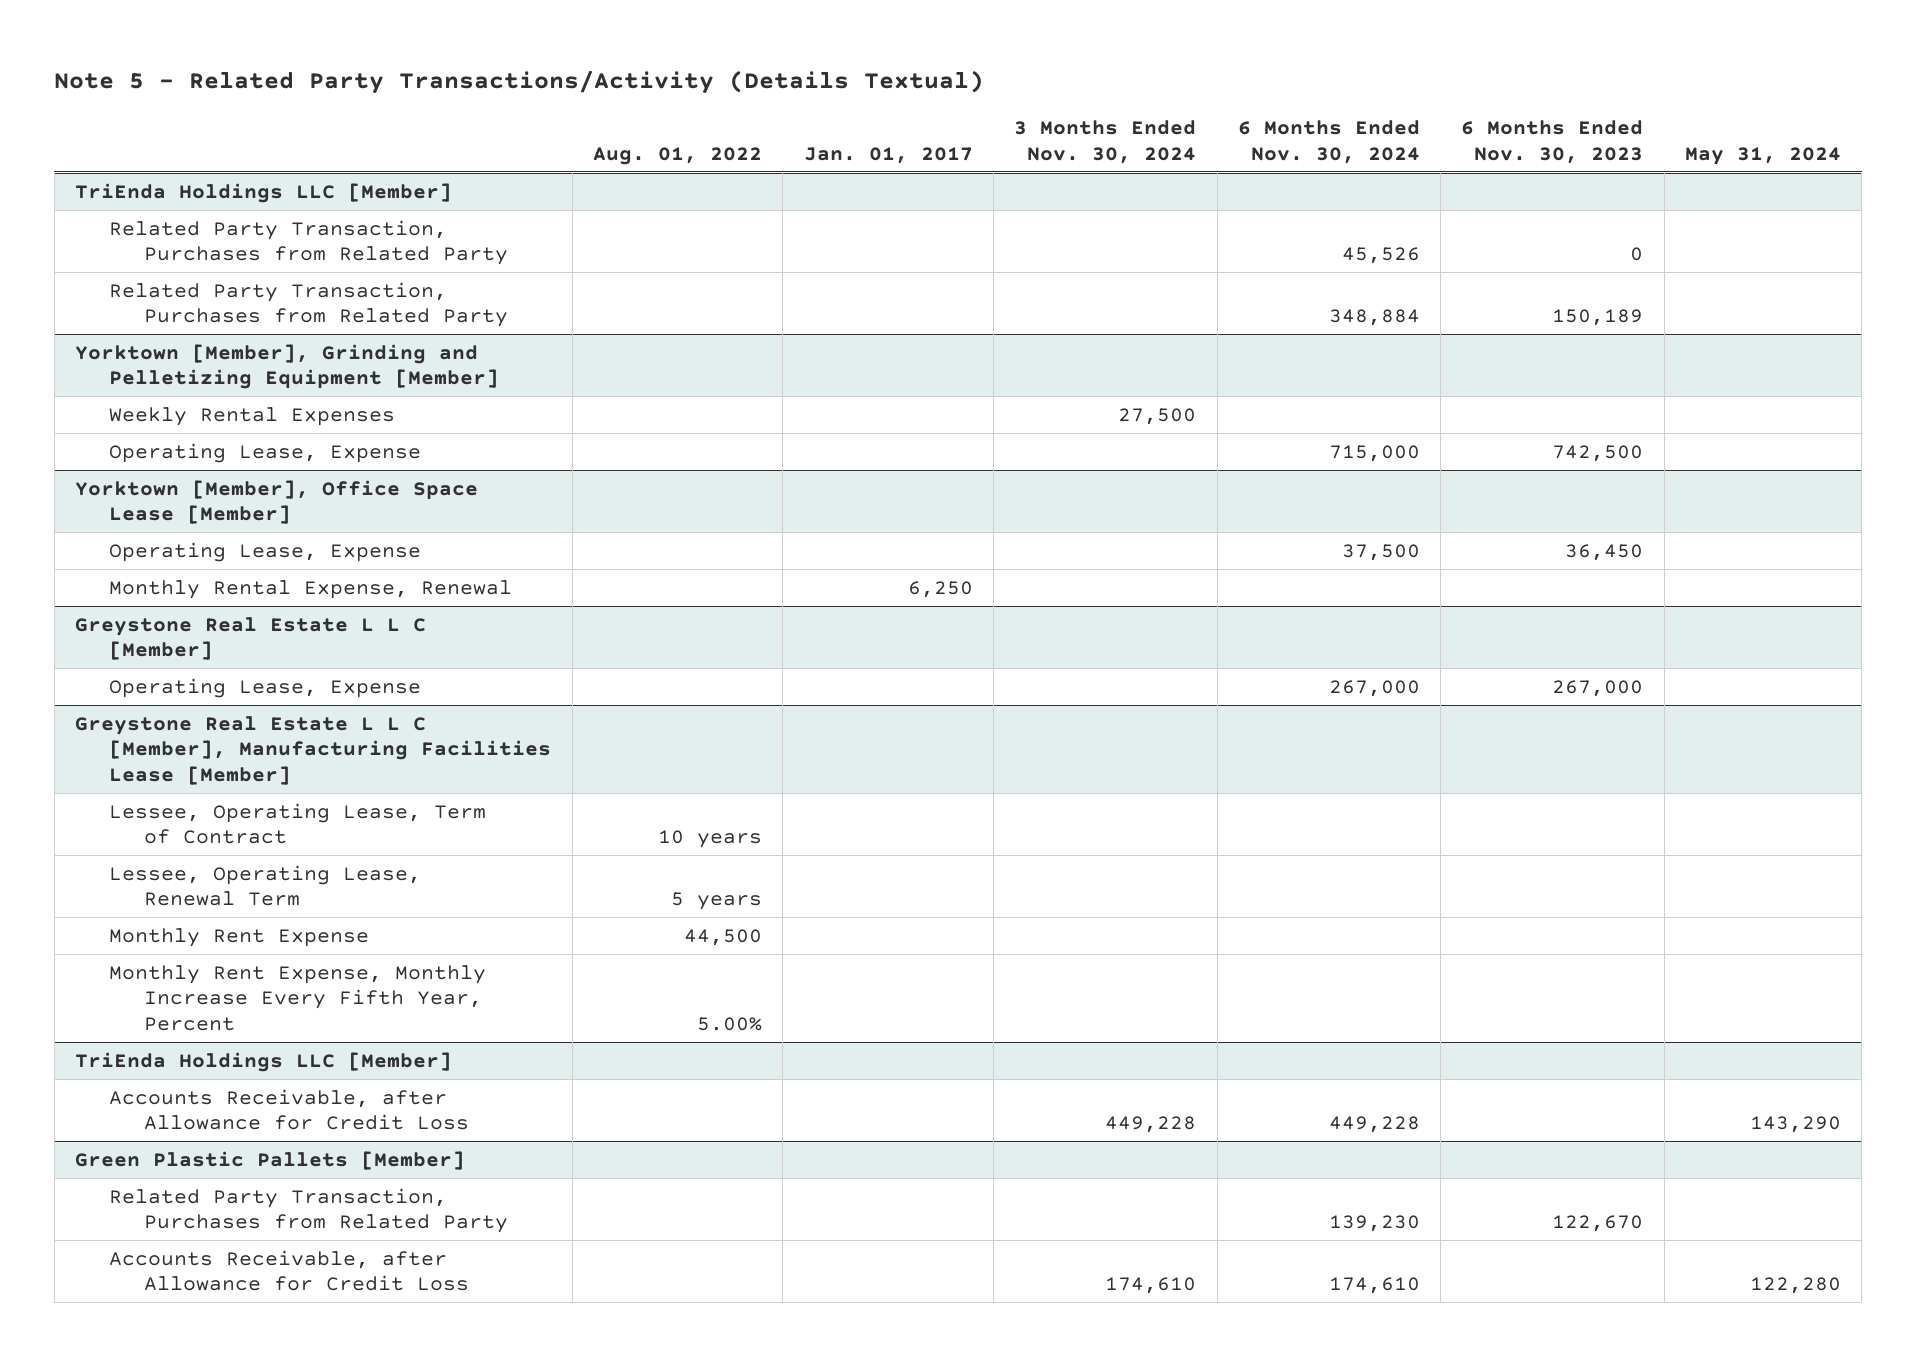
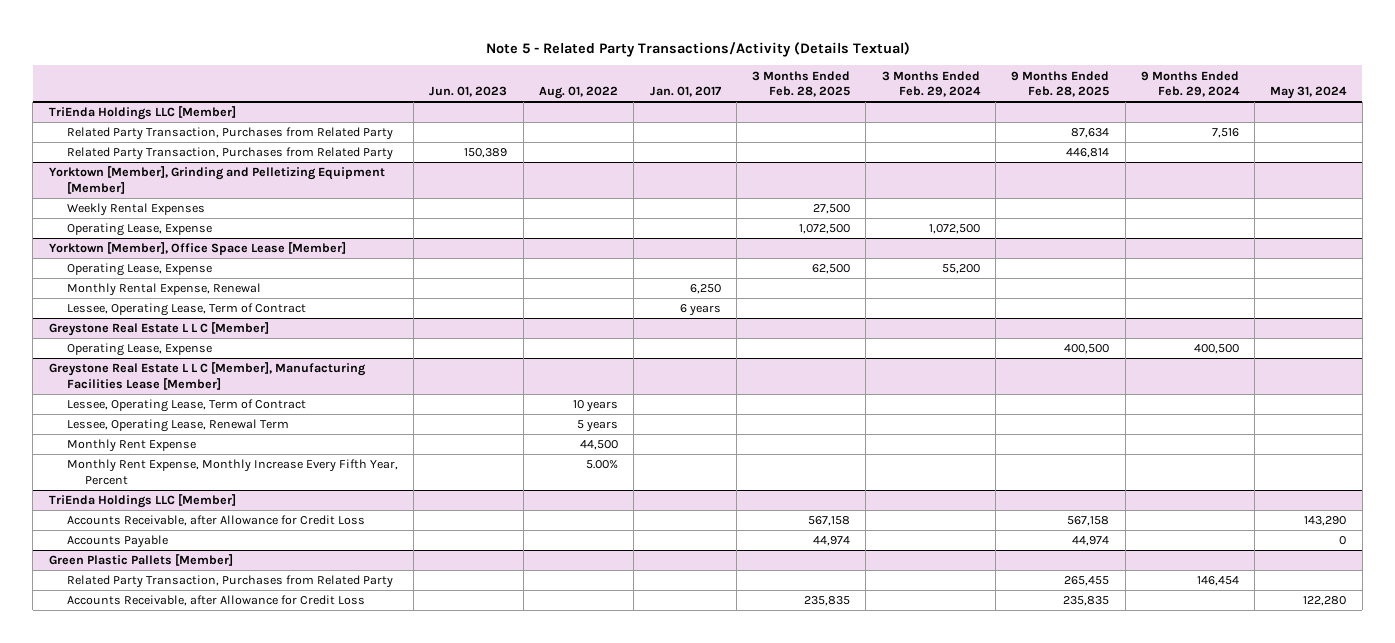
- | Aug. 01, 2022 | Jan. 01, 2017 | 3 Months Ended Nov. 30, 2024 | 6 Months Ended Nov. 30, 2024 | 6 Months Ended Nov. 30, 2023 | May 31, 2024
+ | Jun. 01, 2023 | Aug. 01, 2022 | Jan. 01, 2017 | 3 Months Ended Feb. 28, 2025 | 3 Months Ended Feb. 29, 2024 | 9 Months Ended Feb. 28, 2025 | 9 Months Ended Feb. 29, 2024 | May 31, 2024
@ Yorktown [Member], Office Space Lease [Member]
+ Lessee, Operating Lease, Term of Contract | | | 6 years | | | | |
@ TriEnda Holdings LLC [Member]
+ Accounts Payable | | | | 44,974 | | 44,974 | | 0

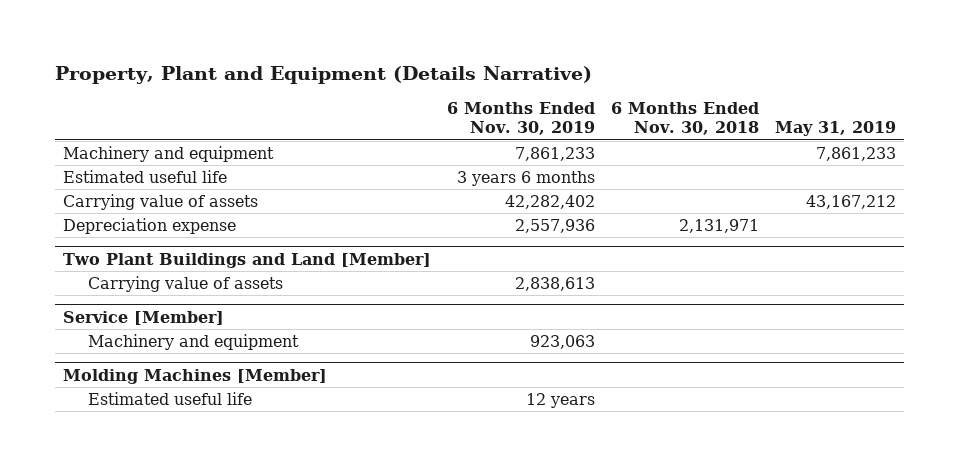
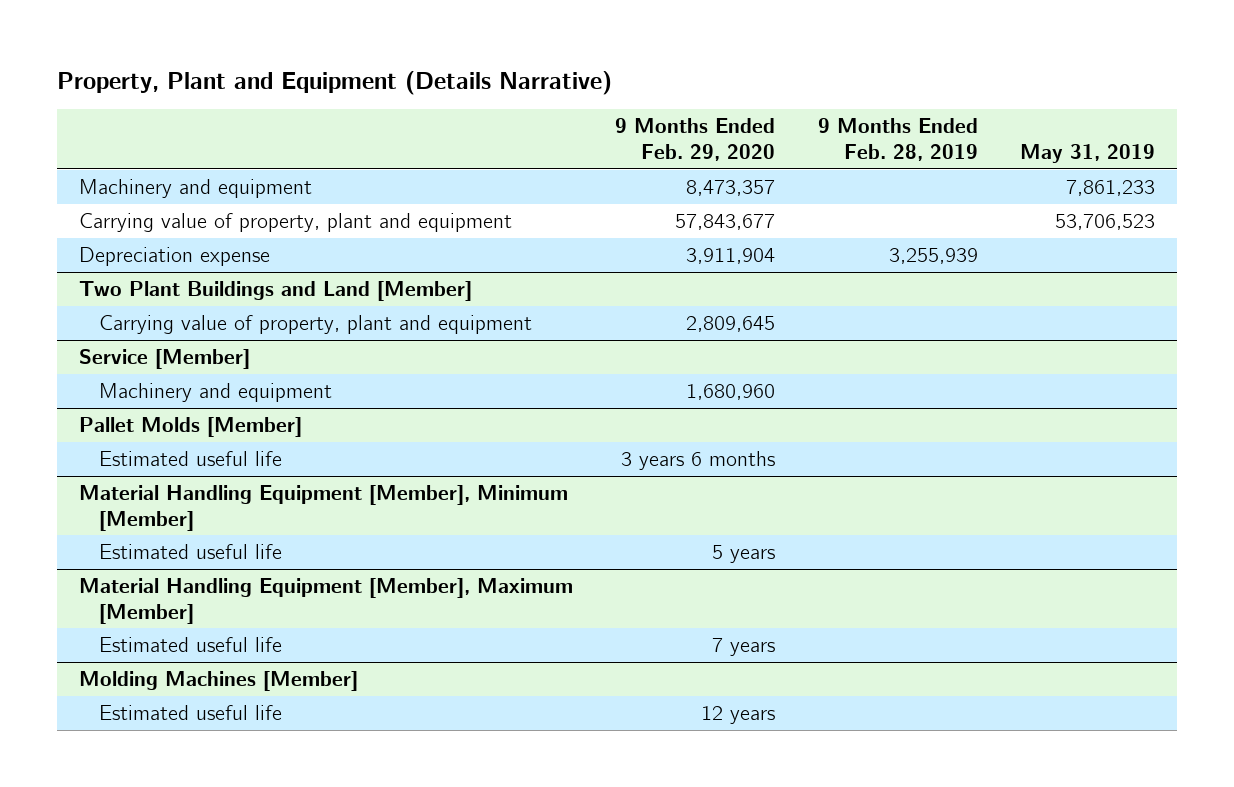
- | 6 Months Ended Nov. 30, 2019 | 6 Months Ended Nov. 30, 2018 | May 31, 2019
+ | 9 Months Ended Feb. 29, 2020 | 9 Months Ended Feb. 28, 2019 | May 31, 2019
- Estimated useful life | 3 years 6 months | |
- Carrying value of assets | 42,282,402 | | 43,167,212
+ Carrying value of property, plant and equipment | 57,843,677 | | 53,706,523
@ Two Plant Buildings and Land [Member]
- Carrying value of assets | 2,838,613 | |
+ Carrying value of property, plant and equipment | 2,809,645 | |
+ Pallet Molds [Member]
+ Estimated useful life | 3 years 6 months | |
+ Material Handling Equipment [Member], Minimum [Member]
+ Estimated useful life | 5 years | |
+ Material Handling Equipment [Member], Maximum [Member]
+ Estimated useful life | 7 years | |

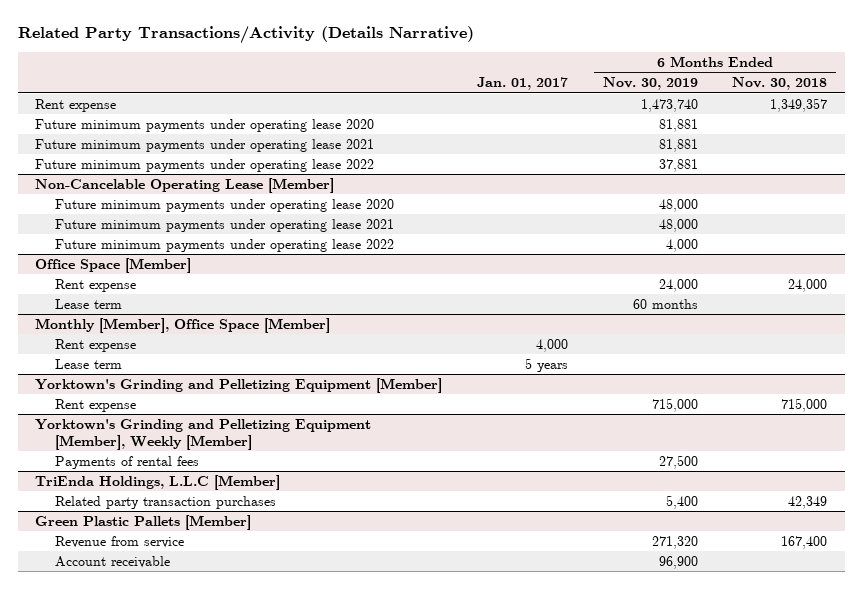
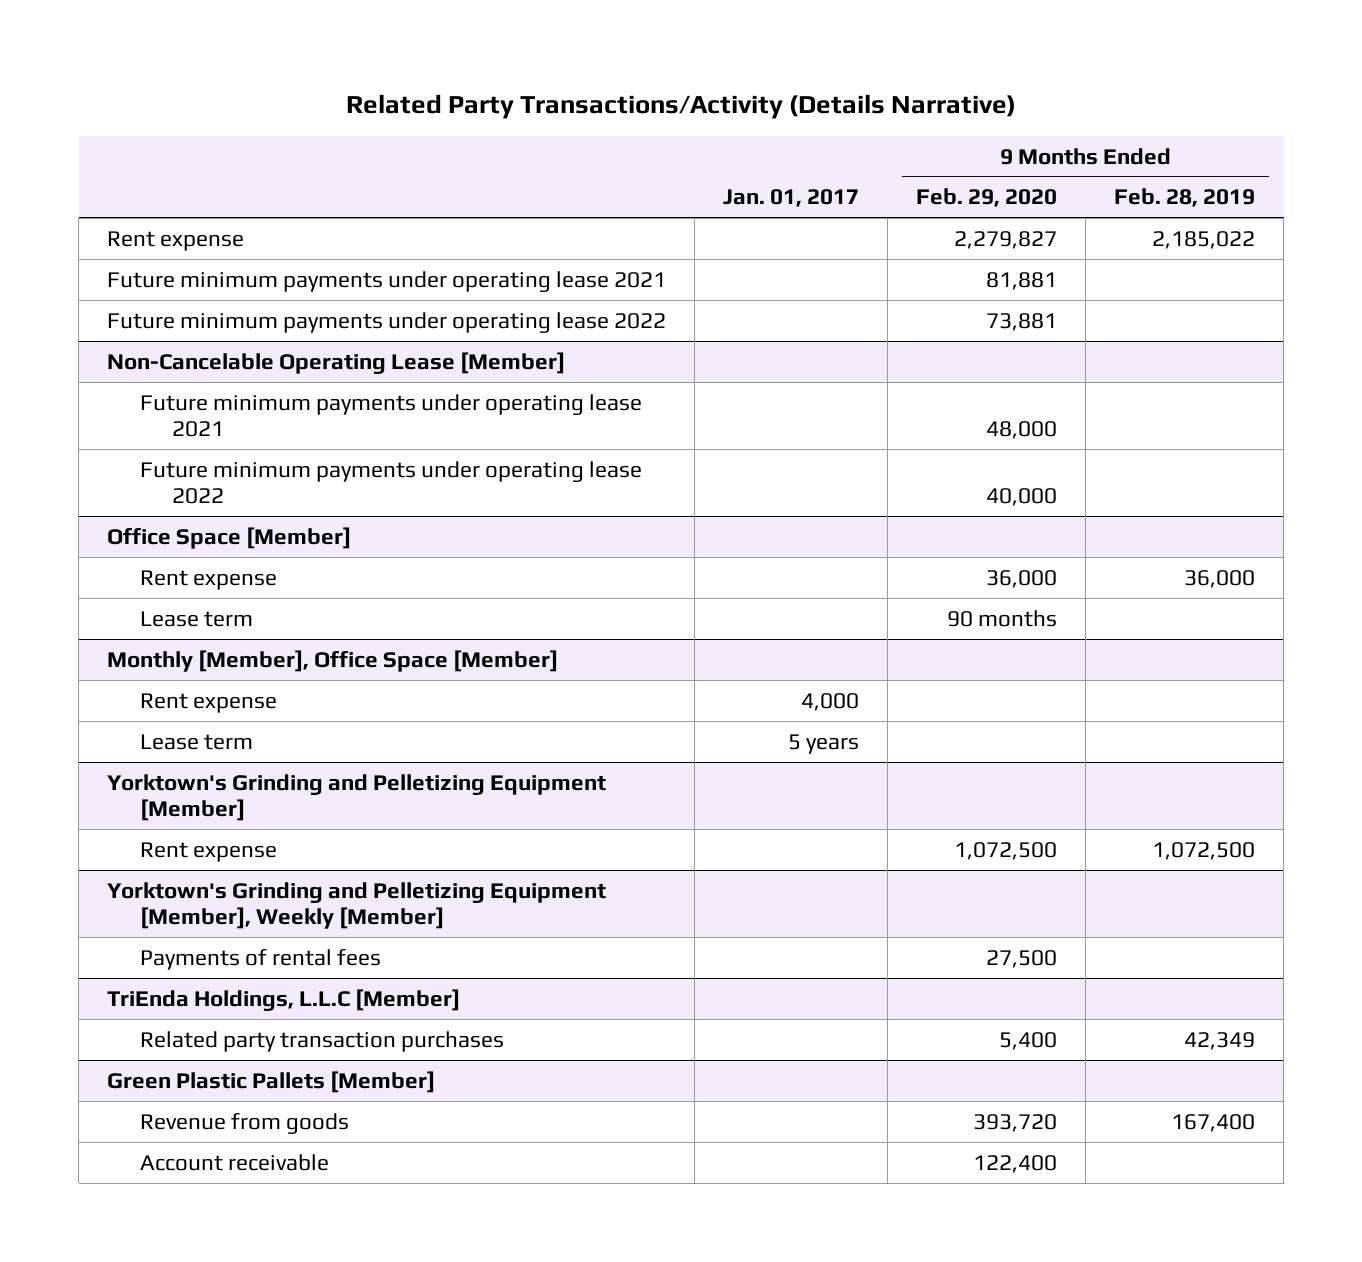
- | Jan. 01, 2017 | 6 Months Ended Nov. 30, 2019 | 6 Months Ended Nov. 30, 2018
+ | Jan. 01, 2017 | 9 Months Ended Feb. 29, 2020 | 9 Months Ended Feb. 28, 2019
- Future minimum payments under operating lease 2020 | | 81,881 |
@ Non-Cancelable Operating Lease [Member]
- Future minimum payments under operating lease 2020 | | 48,000 |
@ Green Plastic Pallets [Member]
- Revenue from service | | 271,320 | 167,400
+ Revenue from goods | | 393,720 | 167,400

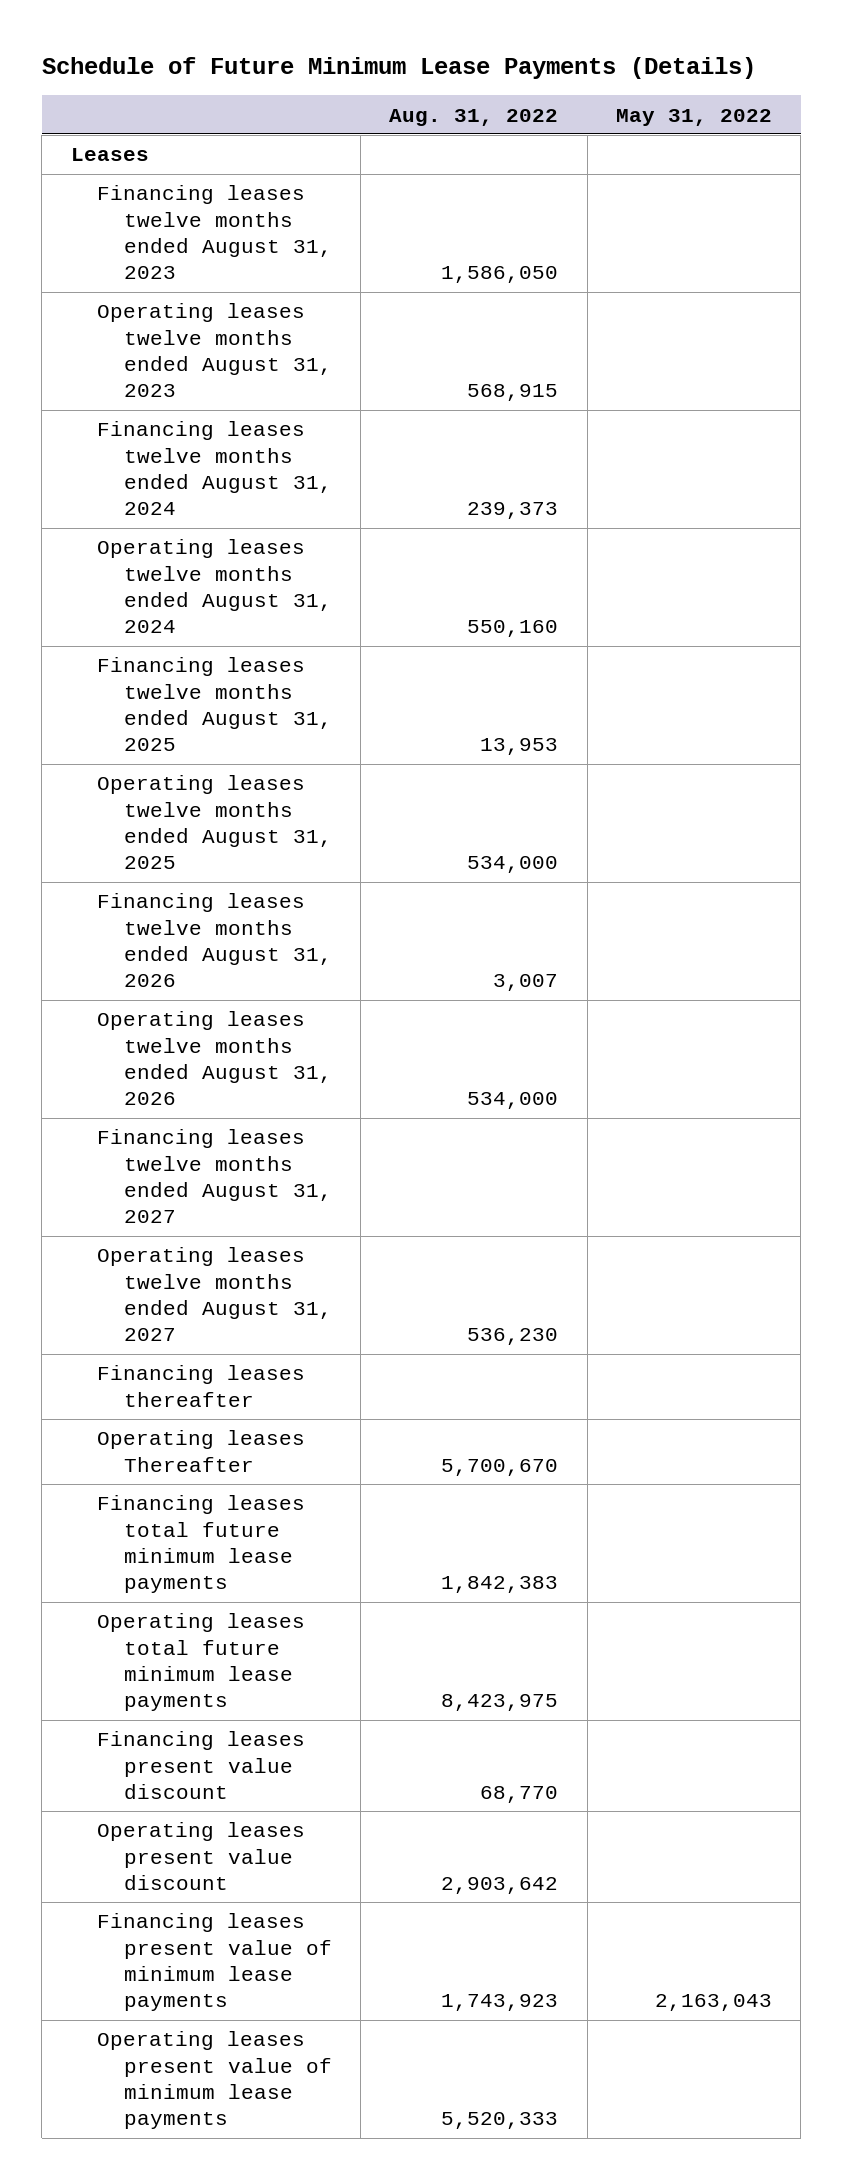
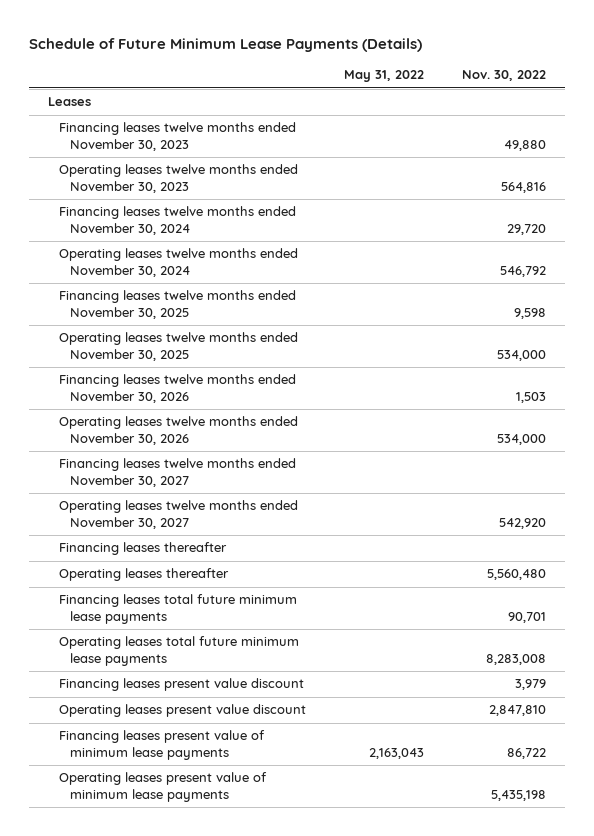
- | Aug. 31, 2022 | May 31, 2022
+ | May 31, 2022 | Nov. 30, 2022
- Financing leases twelve months ended August 31, 2023 | 1,586,050 |
- Operating leases twelve months ended August 31, 2023 | 568,915 |
- Financing leases twelve months ended August 31, 2024 | 239,373 |
- Operating leases twelve months ended August 31, 2024 | 550,160 |
- Financing leases twelve months ended August 31, 2025 | 13,953 |
- Operating leases twelve months ended August 31, 2025 | 534,000 |
- Financing leases twelve months ended August 31, 2026 | 3,007 |
- Operating leases twelve months ended August 31, 2026 | 534,000 |
- Financing leases twelve months ended August 31, 2027
- Operating leases twelve months ended August 31, 2027 | 536,230 |
+ Financing leases twelve months ended November 30, 2023 | | 49,880
+ Operating leases twelve months ended November 30, 2023 | | 564,816
+ Financing leases twelve months ended November 30, 2024 | | 29,720
+ Operating leases twelve months ended November 30, 2024 | | 546,792
+ Financing leases twelve months ended November 30, 2025 | | 9,598
+ Operating leases twelve months ended November 30, 2025 | | 534,000
+ Financing leases twelve months ended November 30, 2026 | | 1,503
+ Operating leases twelve months ended November 30, 2026 | | 534,000
+ Financing leases twelve months ended November 30, 2027
+ Operating leases twelve months ended November 30, 2027 | | 542,920
- Operating leases Thereafter | 5,700,670 |
+ Operating leases thereafter | | 5,560,480

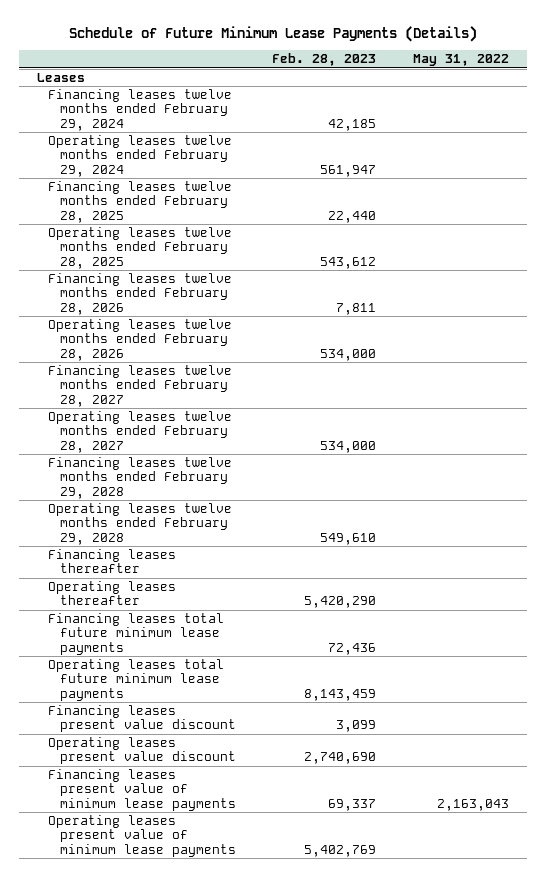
- | May 31, 2022 | Nov. 30, 2022
+ | Feb. 28, 2023 | May 31, 2022
- Financing leases twelve months ended November 30, 2023 | | 49,880
- Operating leases twelve months ended November 30, 2023 | | 564,816
- Financing leases twelve months ended November 30, 2024 | | 29,720
- Operating leases twelve months ended November 30, 2024 | | 546,792
- Financing leases twelve months ended November 30, 2025 | | 9,598
- Operating leases twelve months ended November 30, 2025 | | 534,000
- Financing leases twelve months ended November 30, 2026 | | 1,503
- Operating leases twelve months ended November 30, 2026 | | 534,000
- Financing leases twelve months ended November 30, 2027
- Operating leases twelve months ended November 30, 2027 | | 542,920
+ Financing leases twelve months ended February 29, 2024 | 42,185 |
+ Operating leases twelve months ended February 29, 2024 | 561,947 |
+ Financing leases twelve months ended February 28, 2025 | 22,440 |
+ Operating leases twelve months ended February 28, 2025 | 543,612 |
+ Financing leases twelve months ended February 28, 2026 | 7,811 |
+ Operating leases twelve months ended February 28, 2026 | 534,000 |
+ Financing leases twelve months ended February 28, 2027
+ Operating leases twelve months ended February 28, 2027 | 534,000 |
+ Financing leases twelve months ended February 29, 2028
+ Operating leases twelve months ended February 29, 2028 | 549,610 |

